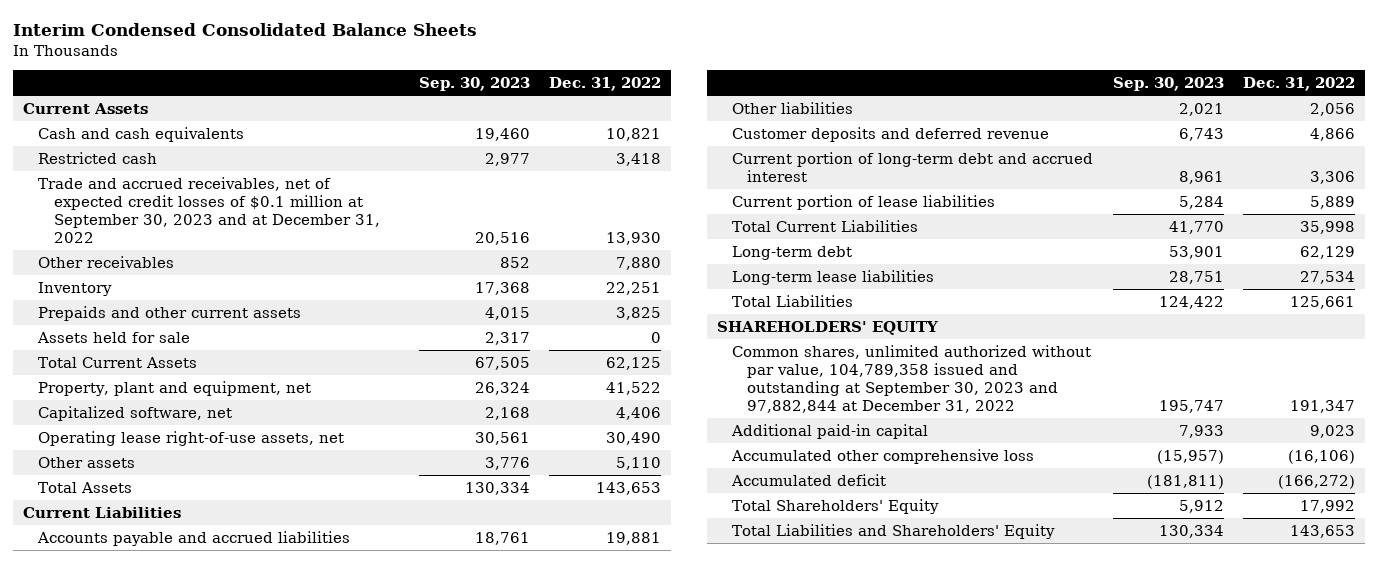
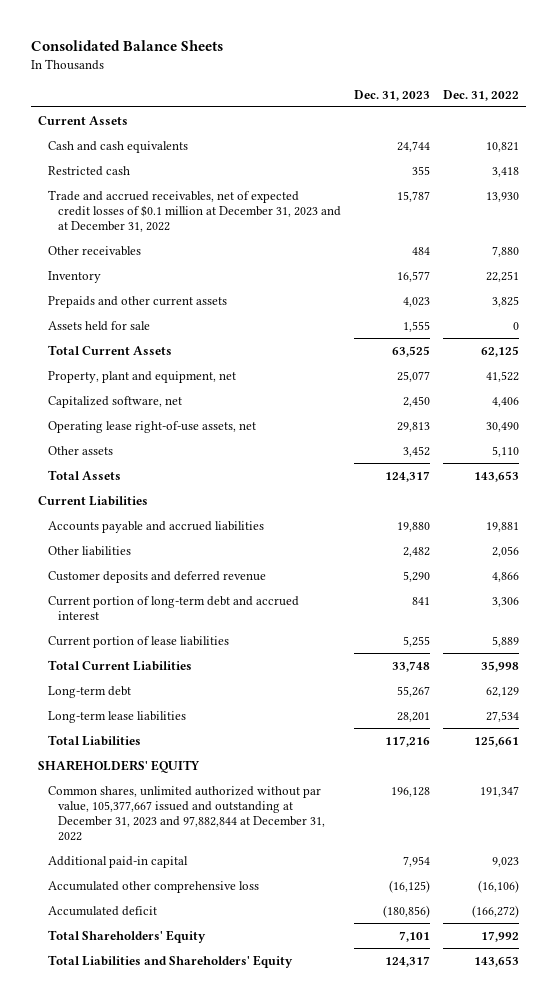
- Interim Condensed Consolidated Balance Sheets
+ Consolidated Balance Sheets
- | Sep. 30, 2023 | Dec. 31, 2022
+ | Dec. 31, 2023 | Dec. 31, 2022
- Trade and accrued receivables, net of expected credit losses of $0.1 million at September 30, 2023 and at December 31, 2022 | 20,516 | 13,930
+ Trade and accrued receivables, net of expected credit losses of $0.1 million at December 31, 2023 and at December 31, 2022 | 15,787 | 13,930
- Common shares, unlimited authorized without par value, 104,789,358 issued and outstanding at September 30, 2023 and 97,882,844 at December 31, 2022 | 195,747 | 191,347
+ Common shares, unlimited authorized without par value, 105,377,667 issued and outstanding at December 31, 2023 and 97,882,844 at December 31, 2022 | 196,128 | 191,347

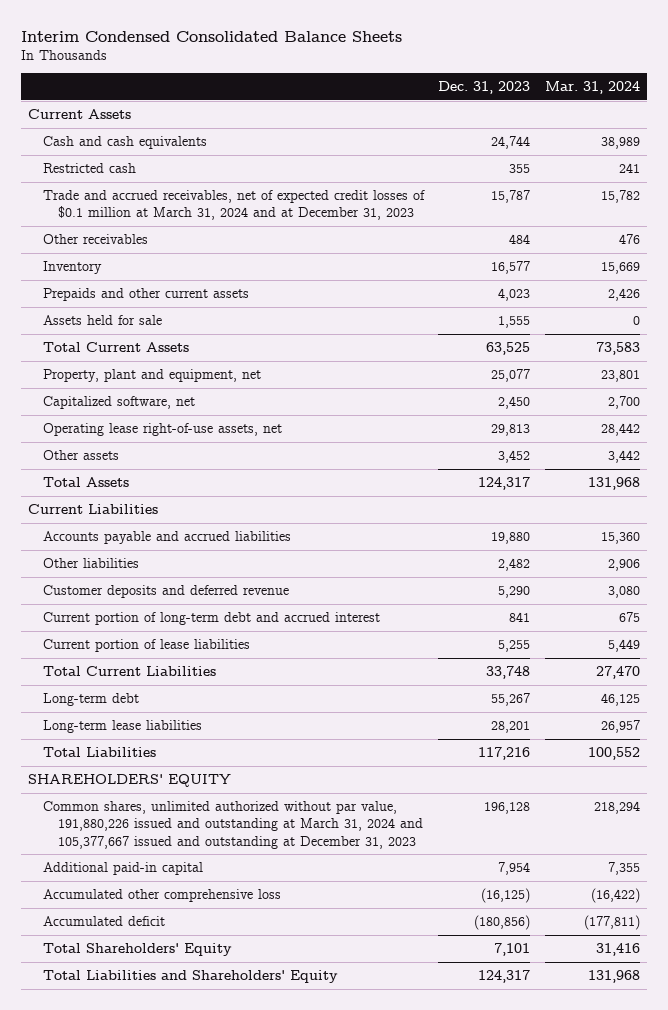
- Consolidated Balance Sheets
+ Interim Condensed Consolidated Balance Sheets
- | Dec. 31, 2023 | Dec. 31, 2022
+ | Dec. 31, 2023 | Mar. 31, 2024
- Trade and accrued receivables, net of expected credit losses of $0.1 million at December 31, 2023 and at December 31, 2022 | 15,787 | 13,930
+ Trade and accrued receivables, net of expected credit losses of $0.1 million at March 31, 2024 and at December 31, 2023 | 15,787 | 15,782
- Common shares, unlimited authorized without par value, 105,377,667 issued and outstanding at December 31, 2023 and 97,882,844 at December 31, 2022 | 196,128 | 191,347
+ Common shares, unlimited authorized without par value, 191,880,226 issued and outstanding at March 31, 2024 and 105,377,667 issued and outstanding at December 31, 2023 | 196,128 | 218,294

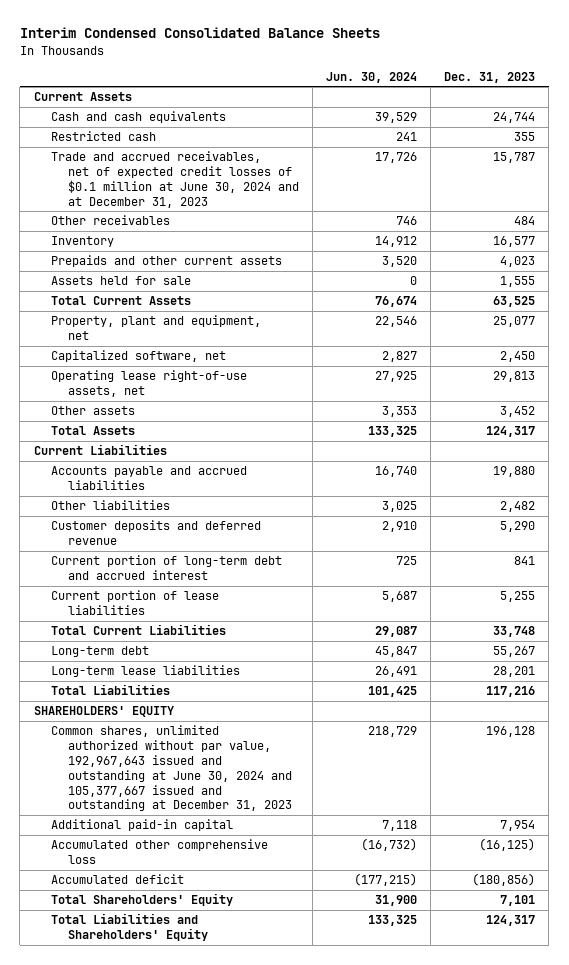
- | Dec. 31, 2023 | Mar. 31, 2024
+ | Jun. 30, 2024 | Dec. 31, 2023
- Trade and accrued receivables, net of expected credit losses of $0.1 million at March 31, 2024 and at December 31, 2023 | 15,787 | 15,782
+ Trade and accrued receivables, net of expected credit losses of $0.1 million at June 30, 2024 and at December 31, 2023 | 17,726 | 15,787
- Common shares, unlimited authorized without par value, 191,880,226 issued and outstanding at March 31, 2024 and 105,377,667 issued and outstanding at December 31, 2023 | 196,128 | 218,294
+ Common shares, unlimited authorized without par value, 192,967,643 issued and outstanding at June 30, 2024 and 105,377,667 issued and outstanding at December 31, 2023 | 218,729 | 196,128

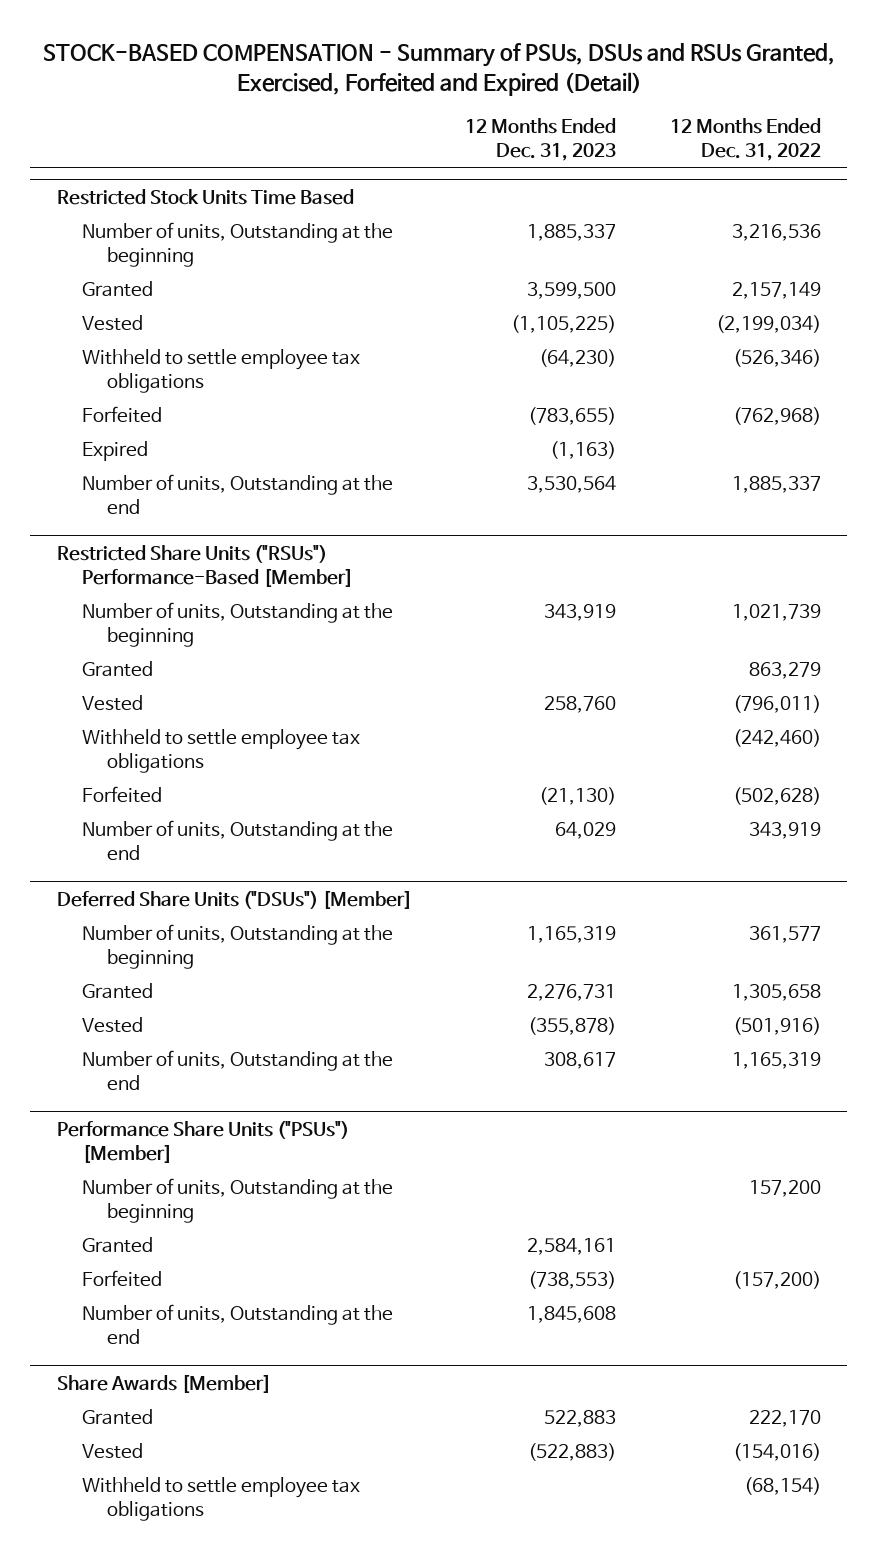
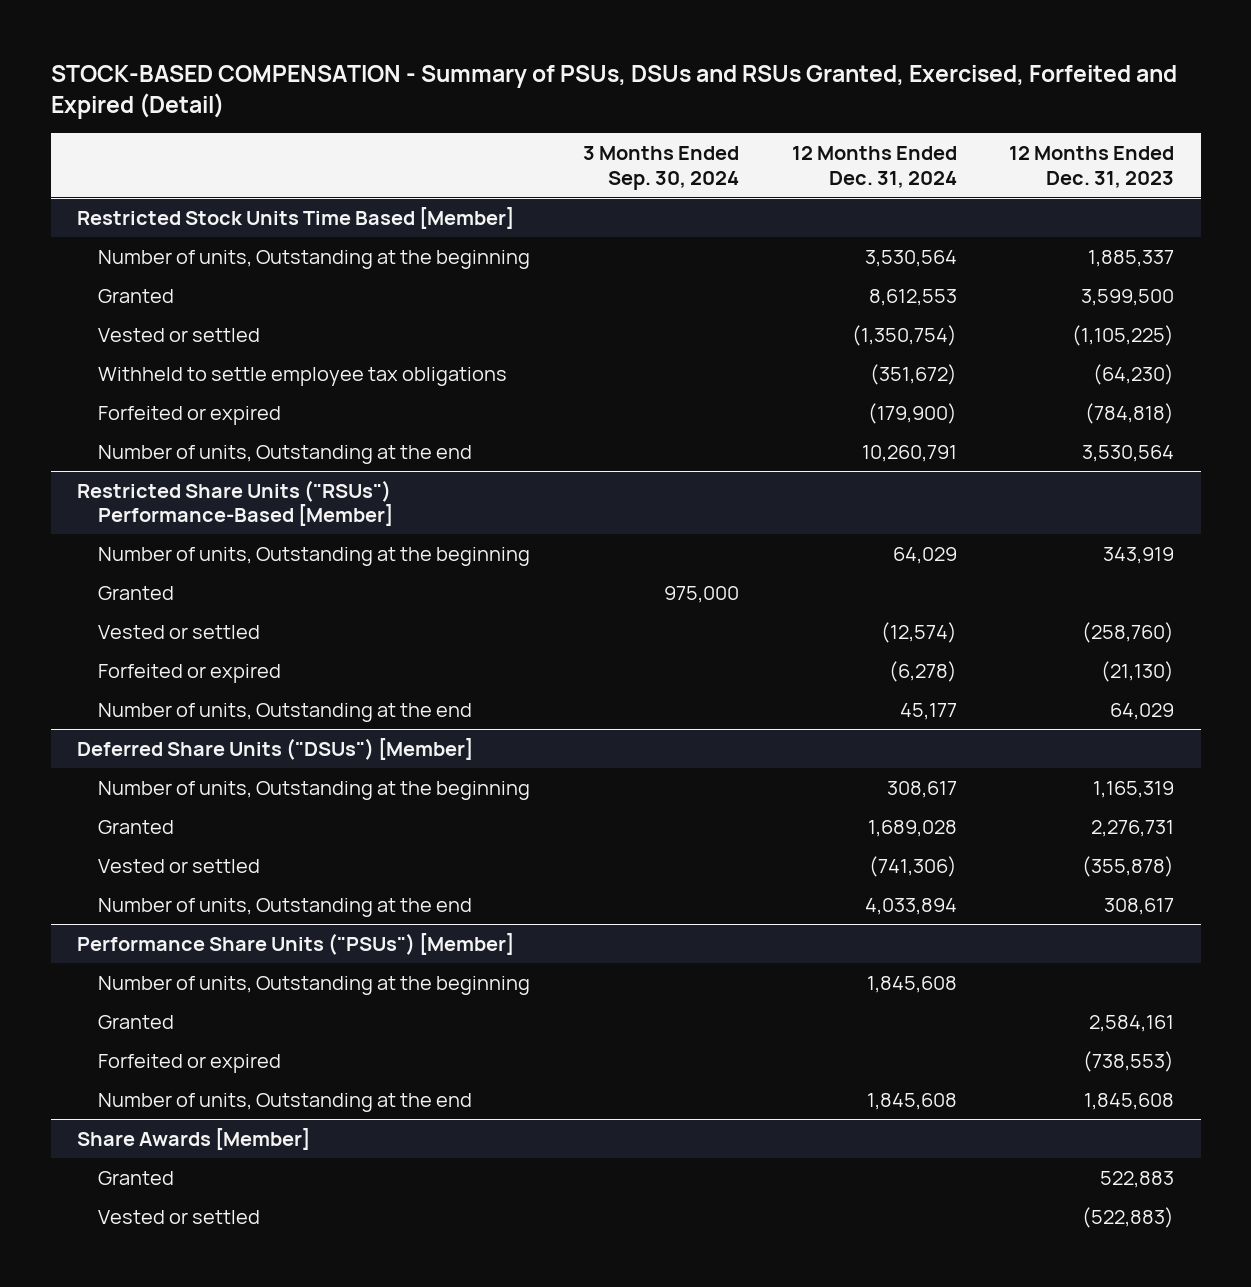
- | 12 Months Ended Dec. 31, 2023 | 12 Months Ended Dec. 31, 2022
+ | 3 Months Ended Sep. 30, 2024 | 12 Months Ended Dec. 31, 2024 | 12 Months Ended Dec. 31, 2023
- Restricted Stock Units Time Based
+ Restricted Stock Units Time Based [Member]
- Vested | (1,105,225) | (2,199,034)
+ Vested or settled | | (1,350,754) | (1,105,225)
- Forfeited | (783,655) | (762,968)
- Expired | (1,163) |
+ Forfeited or expired | | (179,900) | (784,818)
@ Restricted Share Units ("RSUs") Performance-Based [Member]
- Vested | 258,760 | (796,011)
- Withheld to settle employee tax obligations | | (242,460)
- Forfeited | (21,130) | (502,628)
+ Vested or settled | | (12,574) | (258,760)
+ Forfeited or expired | | (6,278) | (21,130)
@ Deferred Share Units ("DSUs") [Member]
- Vested | (355,878) | (501,916)
+ Vested or settled | | (741,306) | (355,878)
@ Performance Share Units ("PSUs") [Member]
- Forfeited | (738,553) | (157,200)
+ Forfeited or expired | | | (738,553)
@ Share Awards [Member]
- Vested | (522,883) | (154,016)
- Withheld to settle employee tax obligations | | (68,154)
+ Vested or settled | | | (522,883)

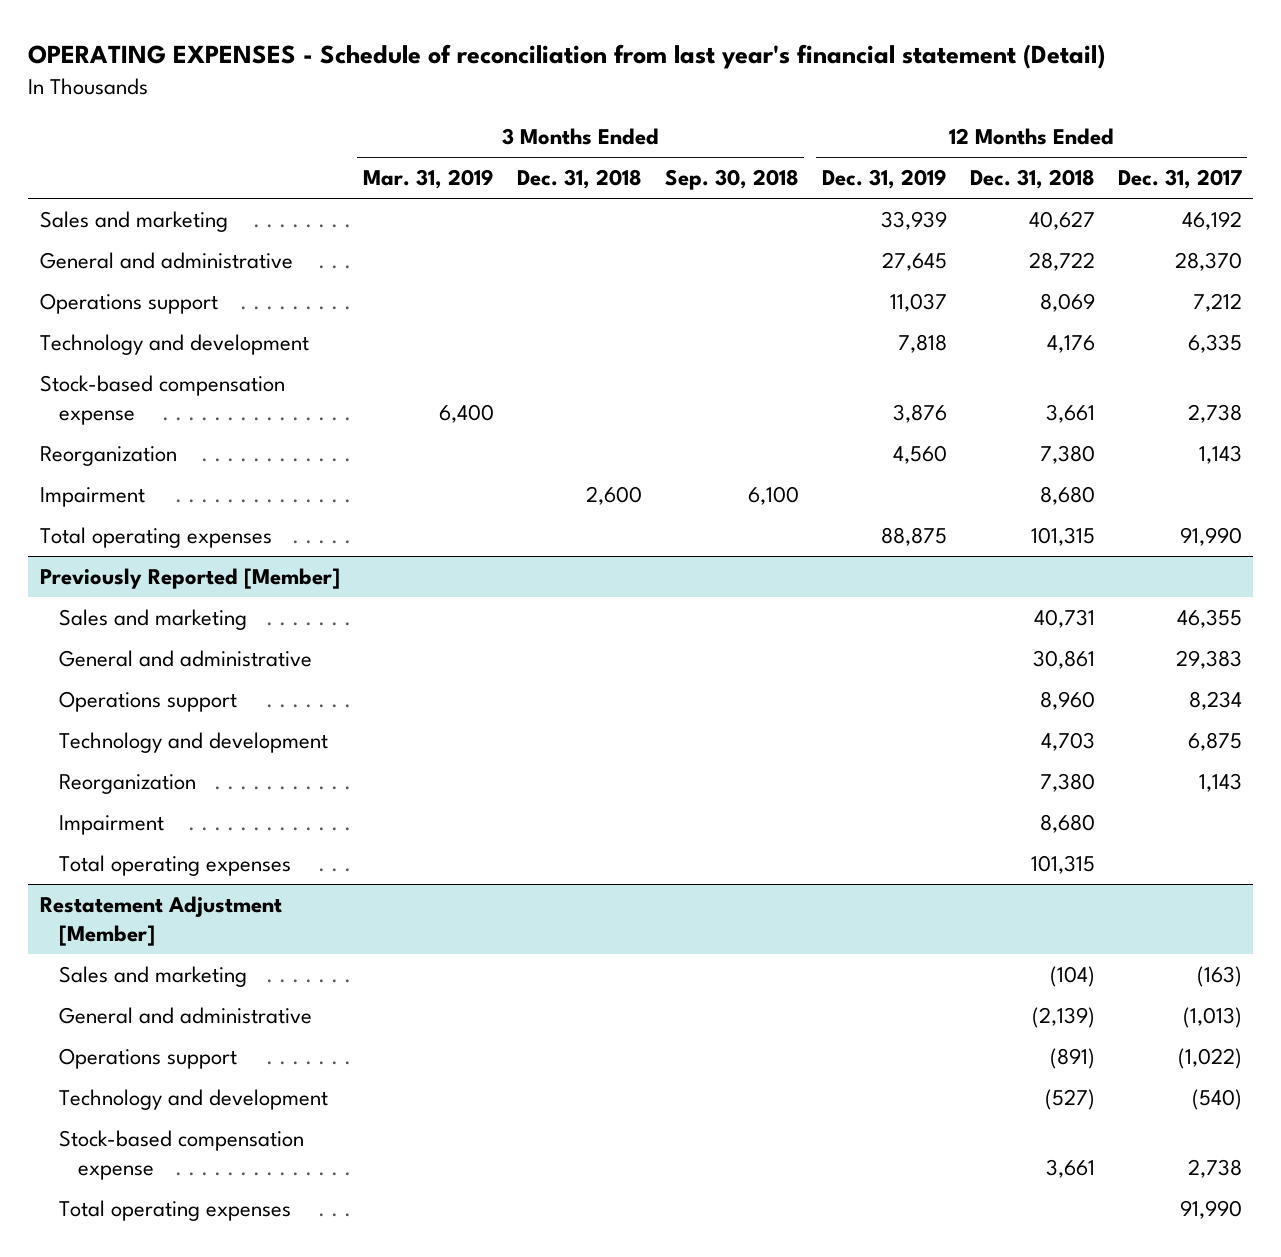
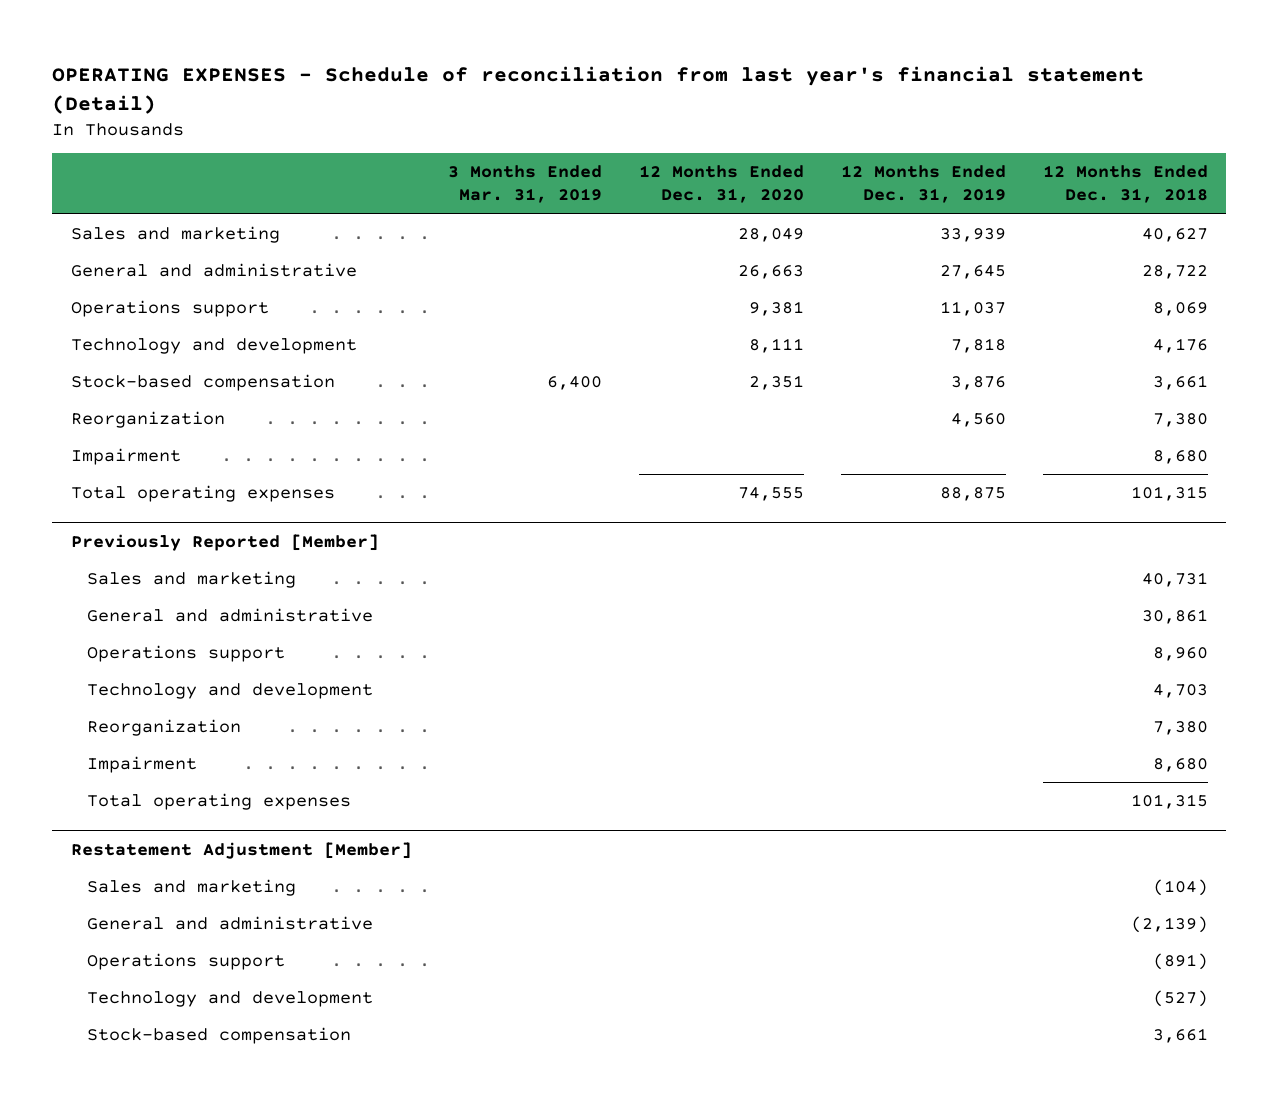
- | 3 Months Ended Mar. 31, 2019 | 3 Months Ended Dec. 31, 2018 | 3 Months Ended Sep. 30, 2018 | 12 Months Ended Dec. 31, 2019 | 12 Months Ended Dec. 31, 2018 | 12 Months Ended Dec. 31, 2017
+ | 3 Months Ended Mar. 31, 2019 | 12 Months Ended Dec. 31, 2020 | 12 Months Ended Dec. 31, 2019 | 12 Months Ended Dec. 31, 2018
- Stock-based compensation expense | 6,400 | | | 3,876 | 3,661 | 2,738
+ Stock-based compensation | 6,400 | 2,351 | 3,876 | 3,661
@ Restatement Adjustment [Member]
- Stock-based compensation expense | | | | | 3,661 | 2,738
- Total operating expenses | | | | | | 91,990
+ Stock-based compensation | | | | 3,661

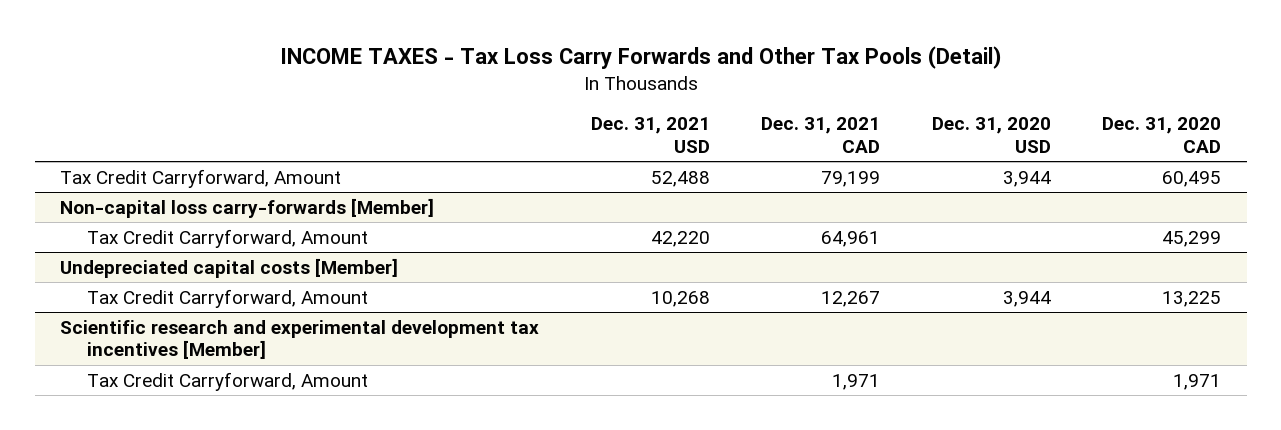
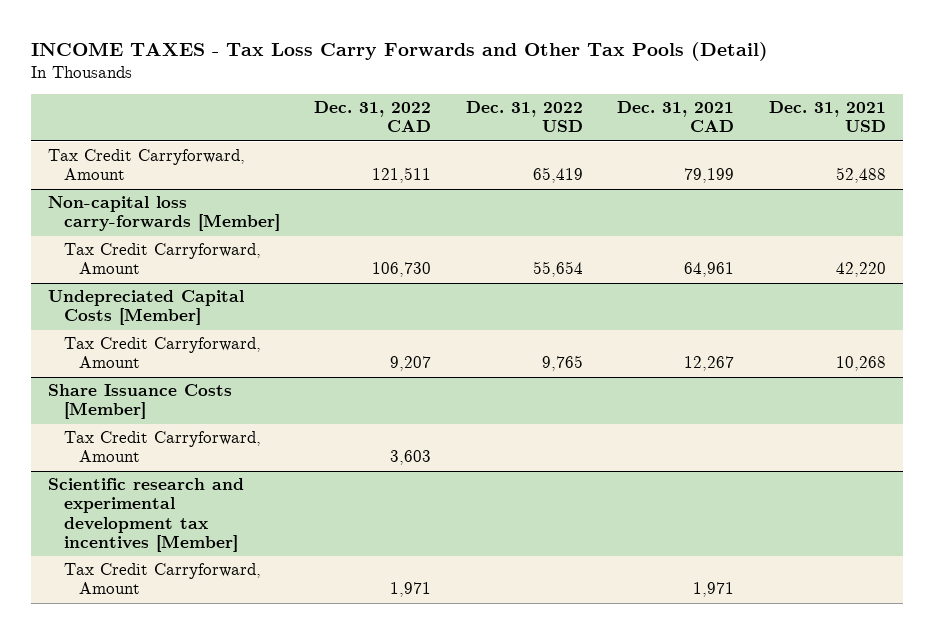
- | Dec. 31, 2021 USD | Dec. 31, 2021 CAD | Dec. 31, 2020 USD | Dec. 31, 2020 CAD
+ | Dec. 31, 2022 CAD | Dec. 31, 2022 USD | Dec. 31, 2021 CAD | Dec. 31, 2021 USD
- Undepreciated capital costs [Member]
+ Undepreciated Capital Costs [Member]
+ Share Issuance Costs [Member]
+ Tax Credit Carryforward, Amount | 3,603 | | |

